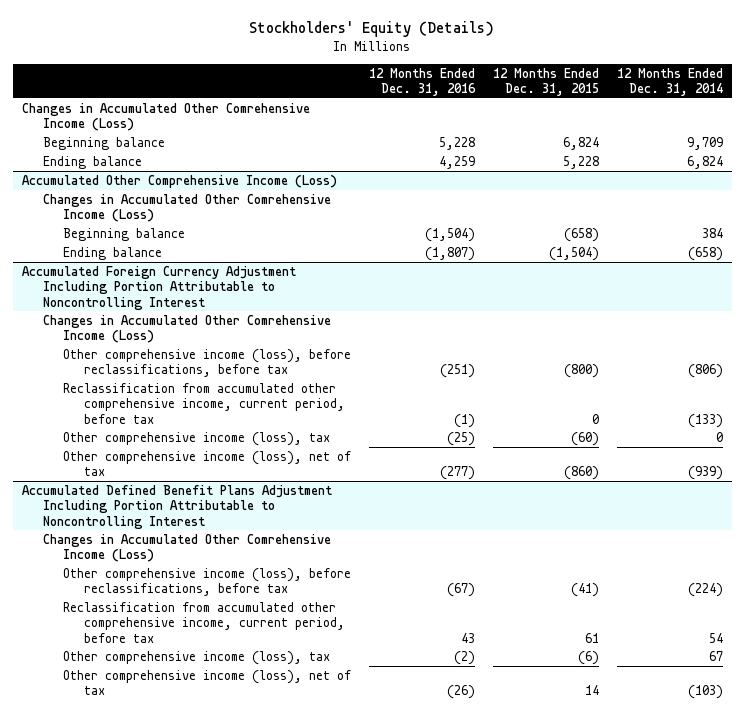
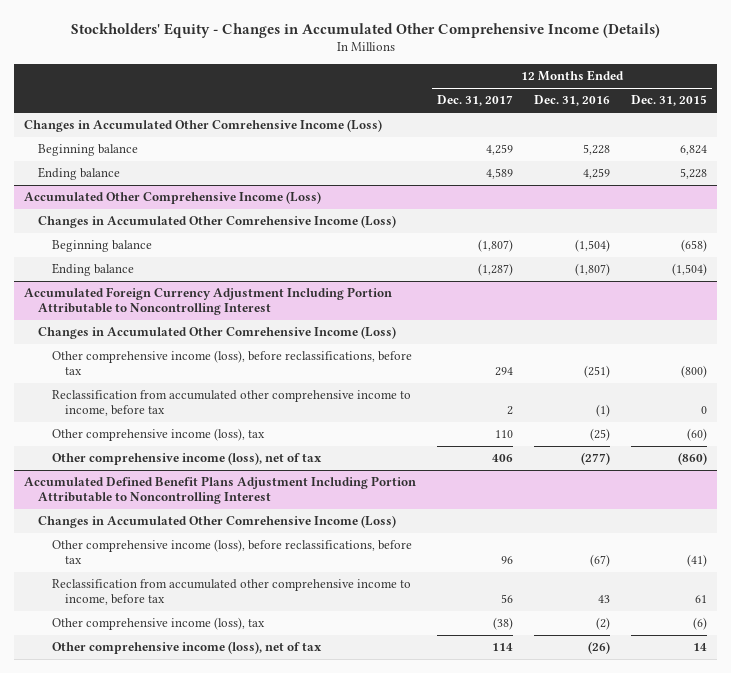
- Stockholders' Equity (Details)
+ Stockholders' Equity - Changes in Accumulated Other Comprehensive Income (Details)
- | 12 Months Ended Dec. 31, 2016 | 12 Months Ended Dec. 31, 2015 | 12 Months Ended Dec. 31, 2014
+ | 12 Months Ended Dec. 31, 2017 | 12 Months Ended Dec. 31, 2016 | 12 Months Ended Dec. 31, 2015
@ Accumulated Foreign Currency Adjustment Including Portion Attributable to Noncontrolling Interest
- Reclassification from accumulated other comprehensive income, current period, before tax | (1) | 0 | (133)
+ Reclassification from accumulated other comprehensive income to income, before tax | 2 | (1) | 0
@ Accumulated Defined Benefit Plans Adjustment Including Portion Attributable to Noncontrolling Interest
- Reclassification from accumulated other comprehensive income, current period, before tax | 43 | 61 | 54
+ Reclassification from accumulated other comprehensive income to income, before tax | 56 | 43 | 61

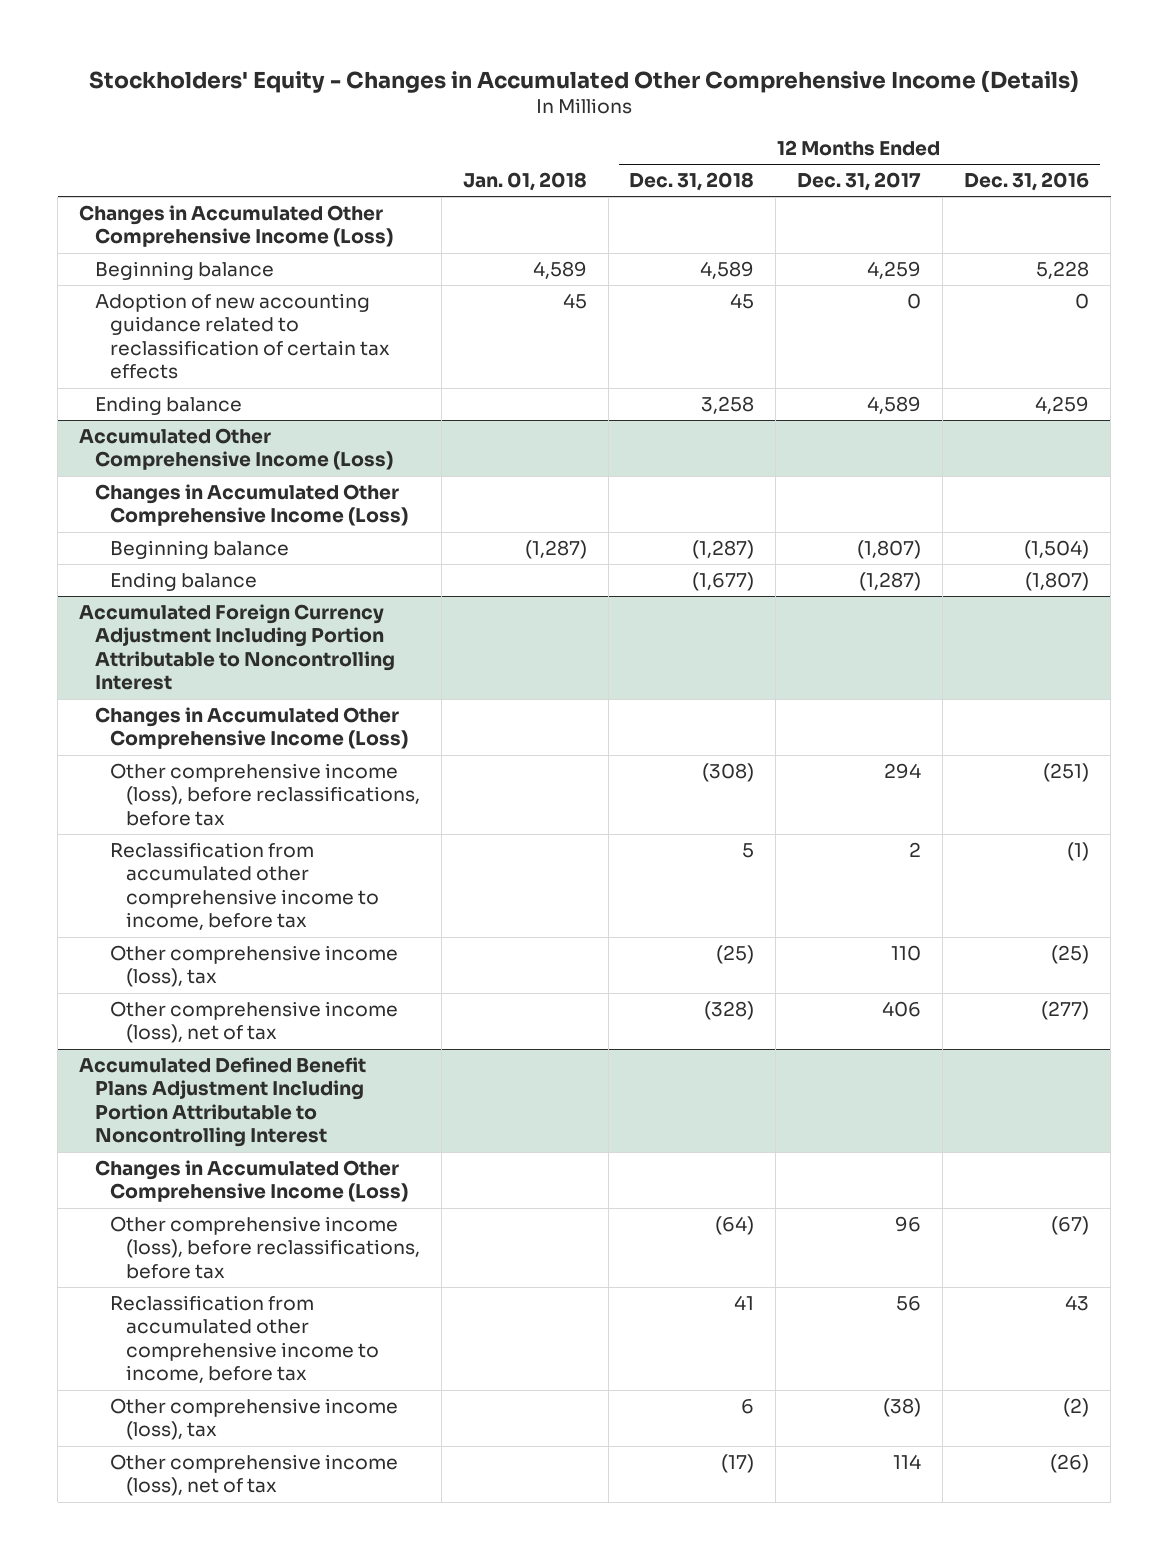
- | 12 Months Ended Dec. 31, 2017 | 12 Months Ended Dec. 31, 2016 | 12 Months Ended Dec. 31, 2015
+ | Jan. 01, 2018 | 12 Months Ended Dec. 31, 2018 | 12 Months Ended Dec. 31, 2017 | 12 Months Ended Dec. 31, 2016
- Changes in Accumulated Other Comrehensive Income (Loss)
+ Changes in Accumulated Other Comprehensive Income (Loss)
+ Adoption of new accounting guidance related to reclassification of certain tax effects | 45 | 45 | 0 | 0
@ Accumulated Other Comprehensive Income (Loss)
- Changes in Accumulated Other Comrehensive Income (Loss)
+ Changes in Accumulated Other Comprehensive Income (Loss)
@ Accumulated Foreign Currency Adjustment Including Portion Attributable to Noncontrolling Interest
- Changes in Accumulated Other Comrehensive Income (Loss)
+ Changes in Accumulated Other Comprehensive Income (Loss)
@ Accumulated Defined Benefit Plans Adjustment Including Portion Attributable to Noncontrolling Interest
- Changes in Accumulated Other Comrehensive Income (Loss)
+ Changes in Accumulated Other Comprehensive Income (Loss)

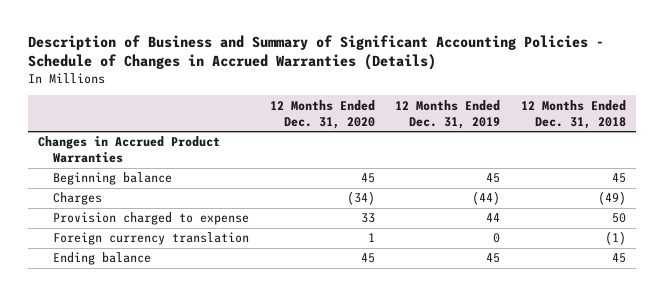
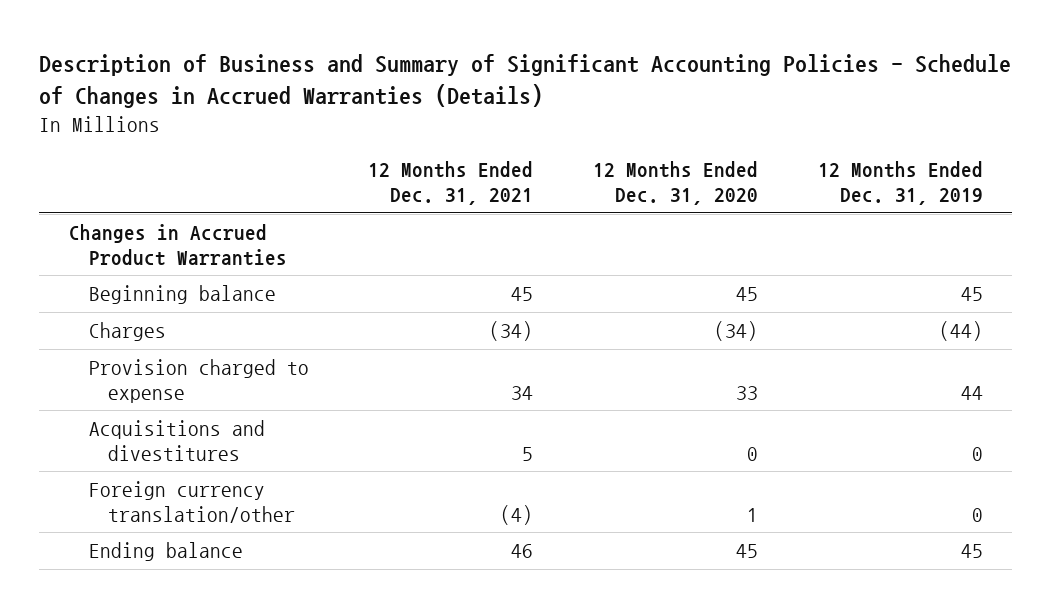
- | 12 Months Ended Dec. 31, 2020 | 12 Months Ended Dec. 31, 2019 | 12 Months Ended Dec. 31, 2018
+ | 12 Months Ended Dec. 31, 2021 | 12 Months Ended Dec. 31, 2020 | 12 Months Ended Dec. 31, 2019
- Foreign currency translation | 1 | 0 | (1)
+ Acquisitions and divestitures | 5 | 0 | 0
+ Foreign currency translation/other | (4) | 1 | 0

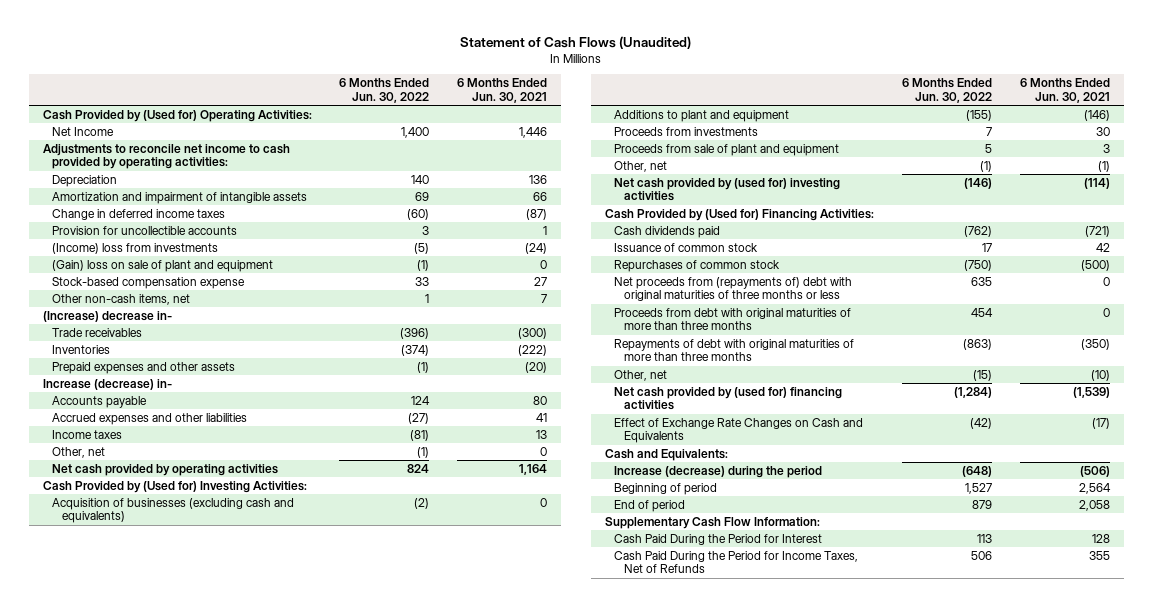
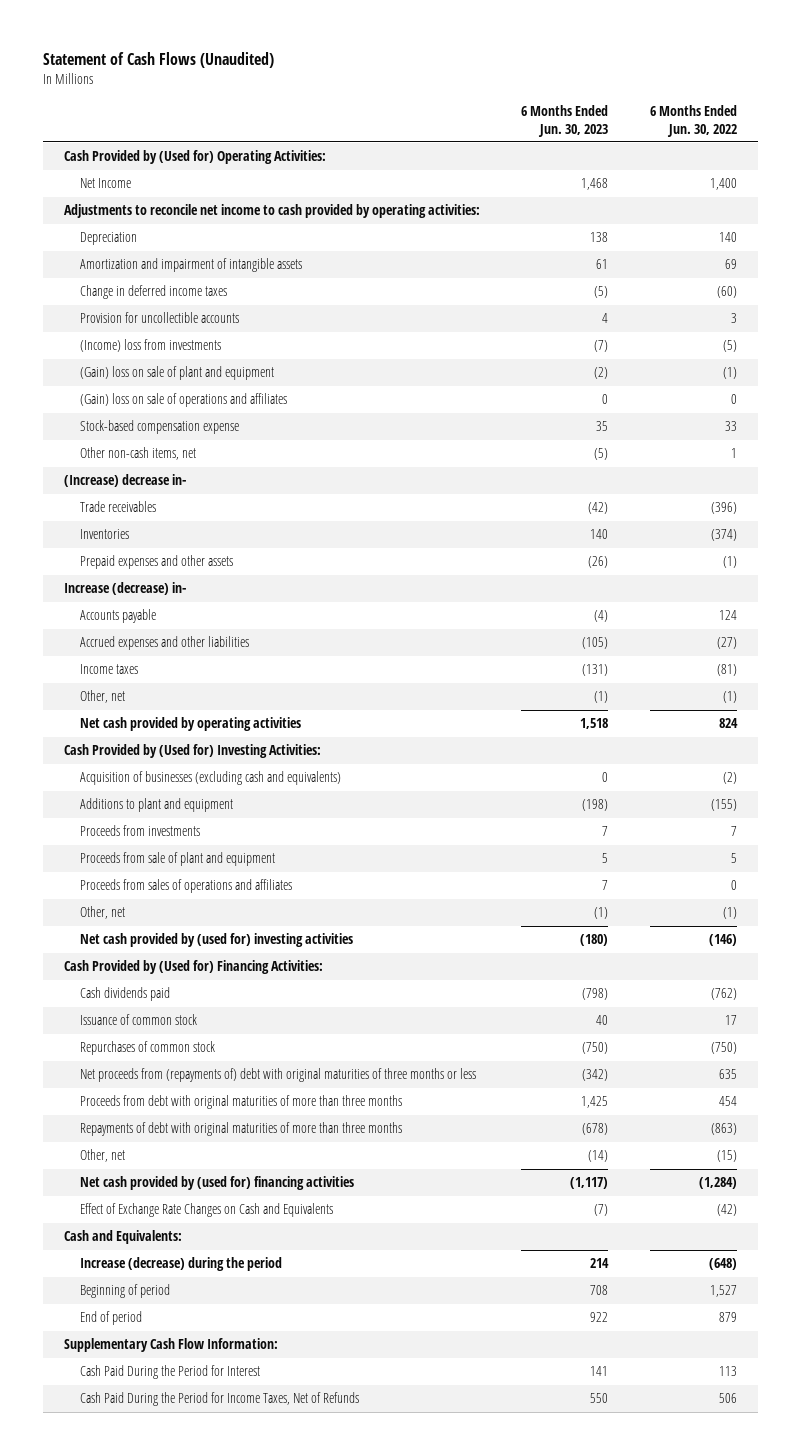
- | 6 Months Ended Jun. 30, 2022 | 6 Months Ended Jun. 30, 2021
+ | 6 Months Ended Jun. 30, 2023 | 6 Months Ended Jun. 30, 2022
+ (Gain) loss on sale of operations and affiliates | 0 | 0
+ Proceeds from sales of operations and affiliates | 7 | 0

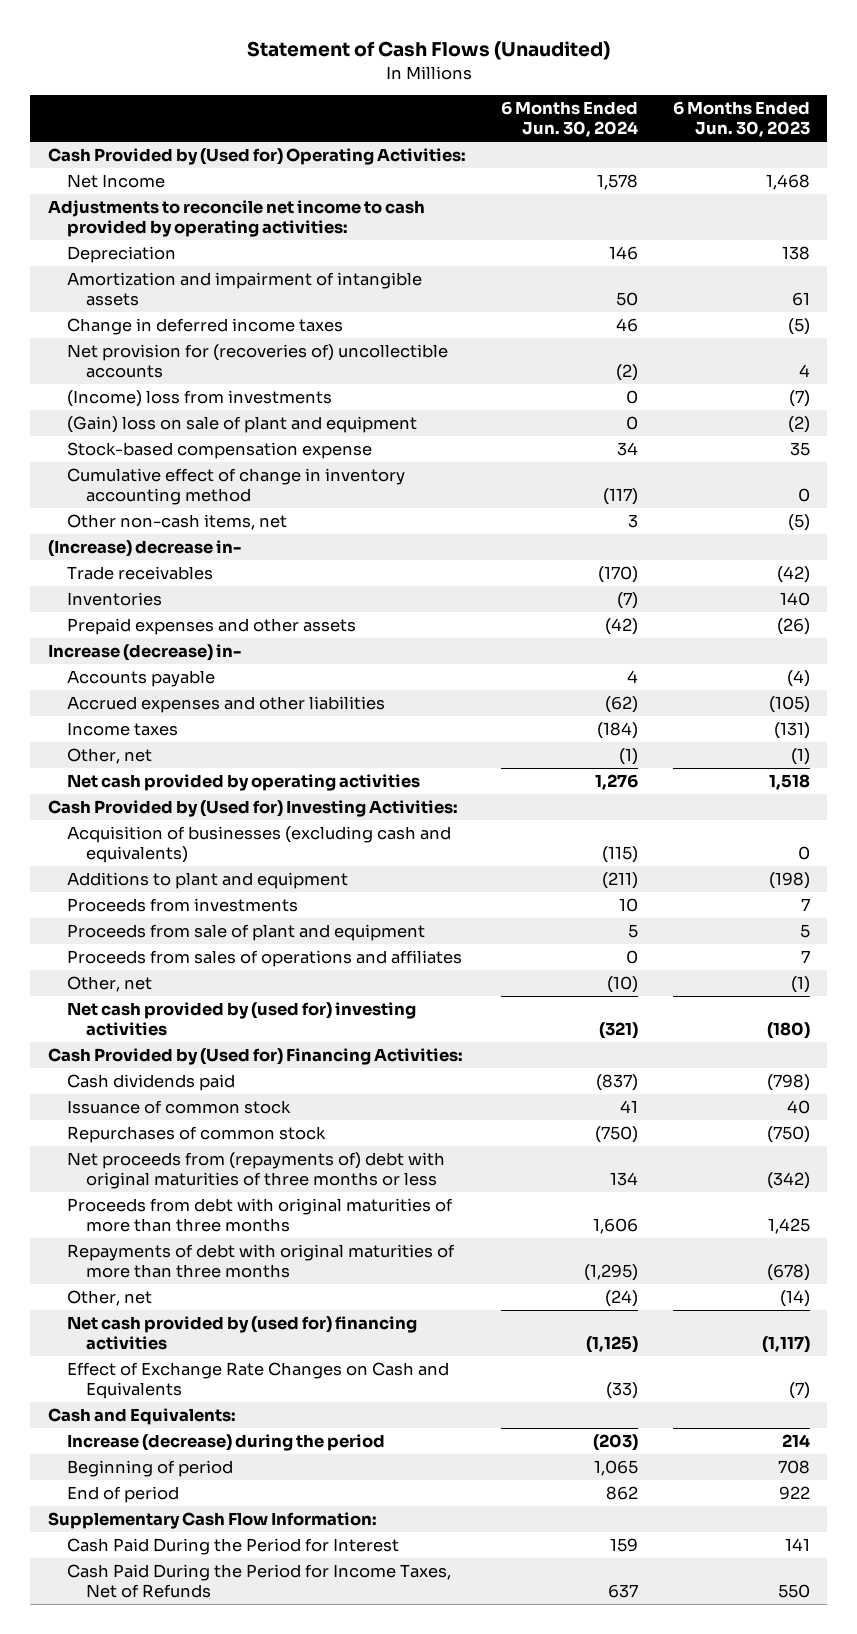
- | 6 Months Ended Jun. 30, 2023 | 6 Months Ended Jun. 30, 2022
+ | 6 Months Ended Jun. 30, 2024 | 6 Months Ended Jun. 30, 2023
- Provision for uncollectible accounts | 4 | 3
+ Net provision for (recoveries of) uncollectible accounts | (2) | 4
- (Gain) loss on sale of operations and affiliates | 0 | 0
+ Cumulative effect of change in inventory accounting method | (117) | 0

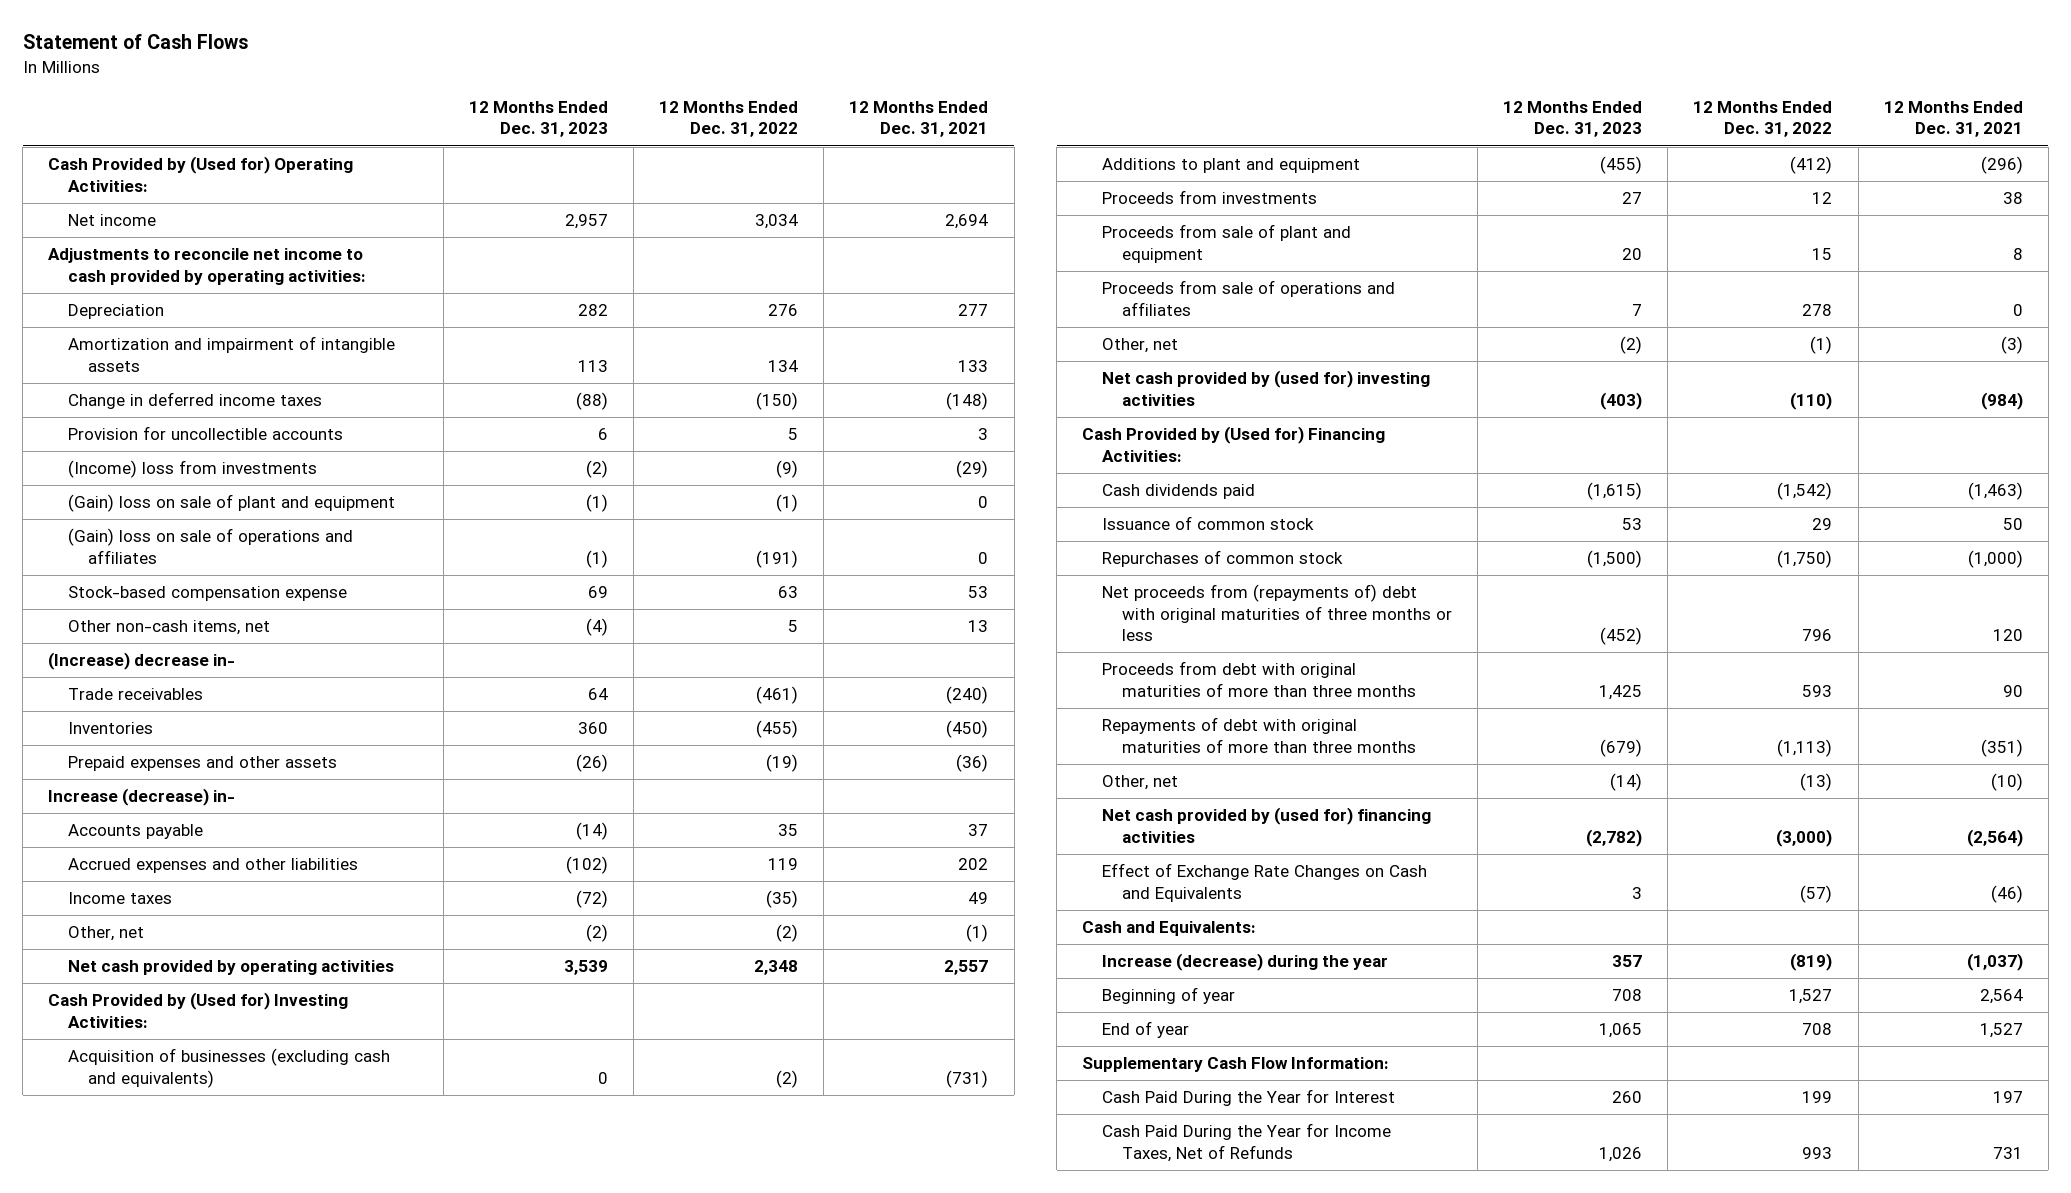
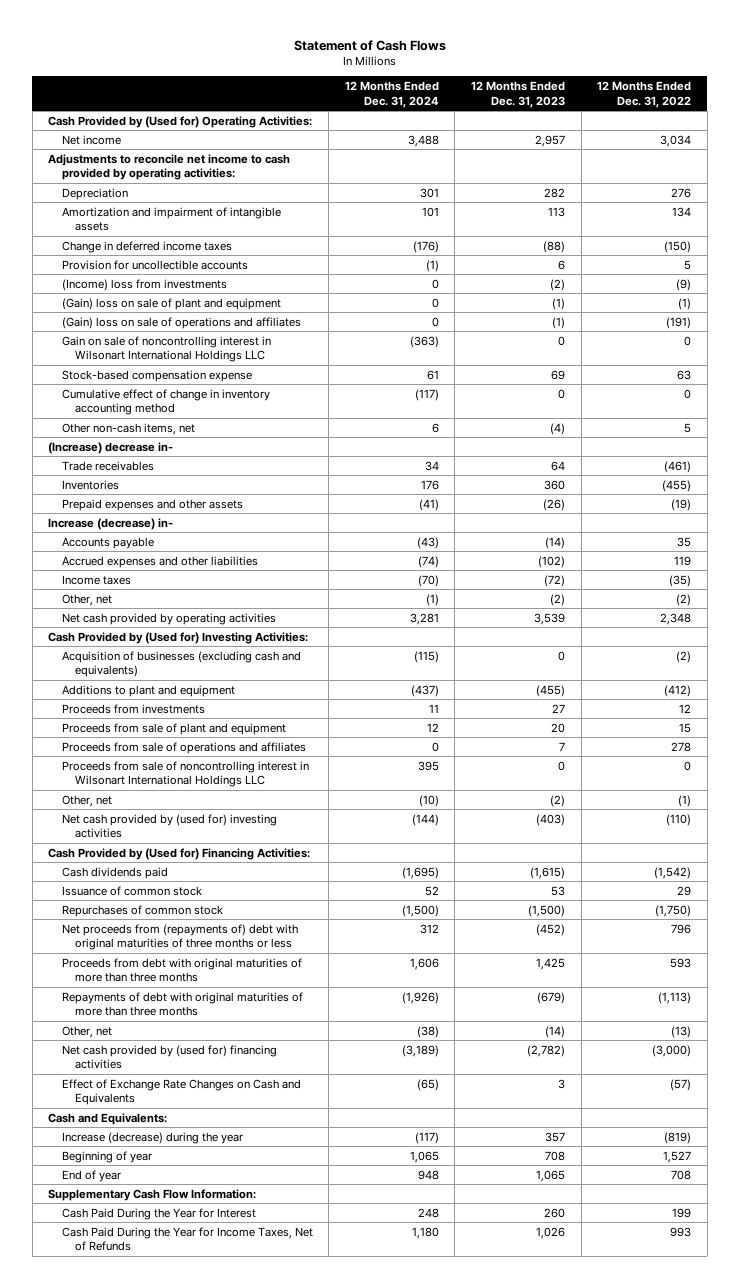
- | 12 Months Ended Dec. 31, 2023 | 12 Months Ended Dec. 31, 2022 | 12 Months Ended Dec. 31, 2021
+ | 12 Months Ended Dec. 31, 2024 | 12 Months Ended Dec. 31, 2023 | 12 Months Ended Dec. 31, 2022
+ Gain on sale of noncontrolling interest in Wilsonart International Holdings LLC | (363) | 0 | 0
+ Cumulative effect of change in inventory accounting method | (117) | 0 | 0
+ Proceeds from sale of noncontrolling interest in Wilsonart International Holdings LLC | 395 | 0 | 0

